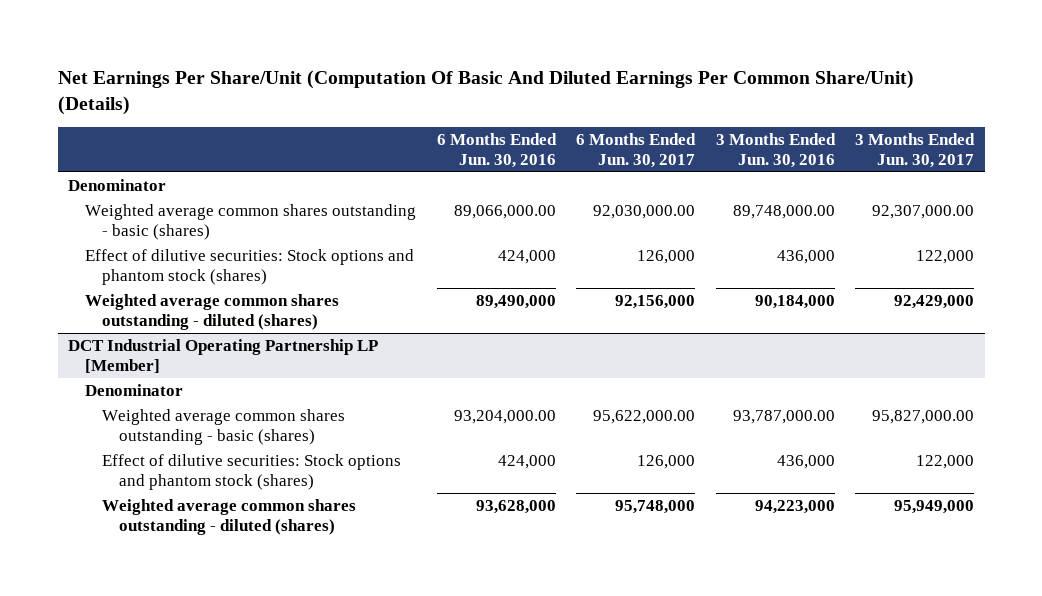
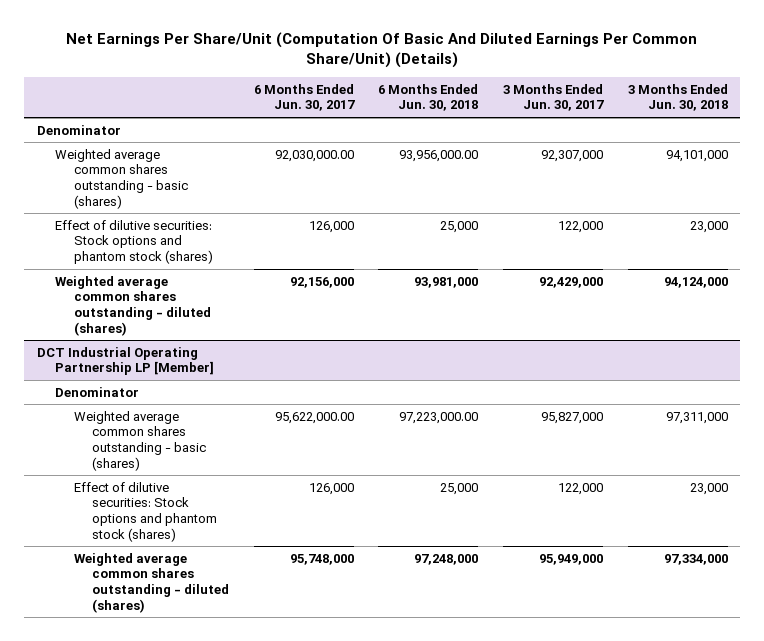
- | 6 Months Ended Jun. 30, 2016 | 6 Months Ended Jun. 30, 2017 | 3 Months Ended Jun. 30, 2016 | 3 Months Ended Jun. 30, 2017
+ | 6 Months Ended Jun. 30, 2017 | 6 Months Ended Jun. 30, 2018 | 3 Months Ended Jun. 30, 2017 | 3 Months Ended Jun. 30, 2018
- Weighted average common shares outstanding - basic (shares) | 89,066,000.00 | 92,030,000.00 | 89,748,000.00 | 92,307,000.00
+ Weighted average common shares outstanding - basic (shares) | 92,030,000.00 | 93,956,000.00 | 92,307,000 | 94,101,000
@ DCT Industrial Operating Partnership LP [Member]
- Weighted average common shares outstanding - basic (shares) | 93,204,000.00 | 95,622,000.00 | 93,787,000.00 | 95,827,000.00
+ Weighted average common shares outstanding - basic (shares) | 95,622,000.00 | 97,223,000.00 | 95,827,000 | 97,311,000

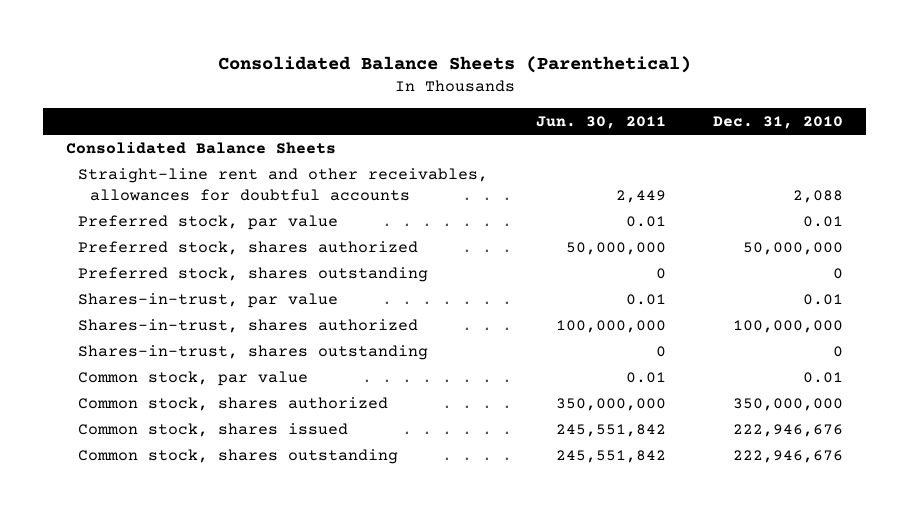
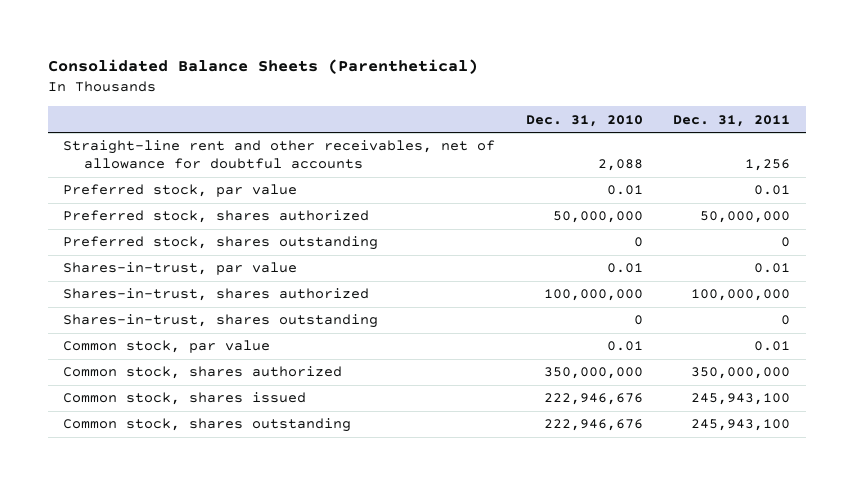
- | Jun. 30, 2011 | Dec. 31, 2010
+ | Dec. 31, 2010 | Dec. 31, 2011
- Consolidated Balance Sheets
- Straight-line rent and other receivables, allowances for doubtful accounts | 2,449 | 2,088
+ Straight-line rent and other receivables, net of allowance for doubtful accounts | 2,088 | 1,256

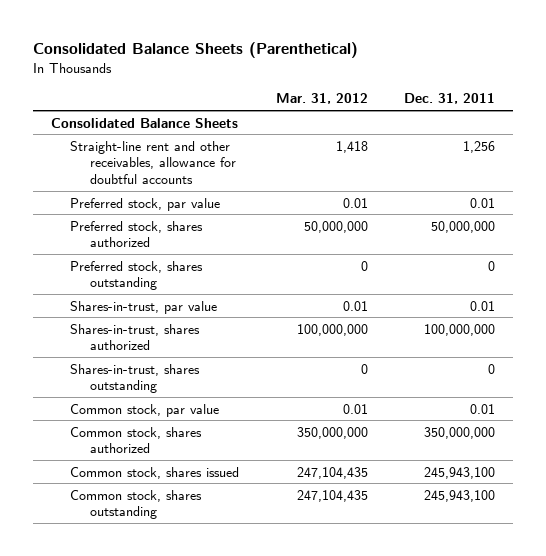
- | Dec. 31, 2010 | Dec. 31, 2011
+ | Mar. 31, 2012 | Dec. 31, 2011
- Straight-line rent and other receivables, net of allowance for doubtful accounts | 2,088 | 1,256
+ Consolidated Balance Sheets
+ Straight-line rent and other receivables, allowance for doubtful accounts | 1,418 | 1,256

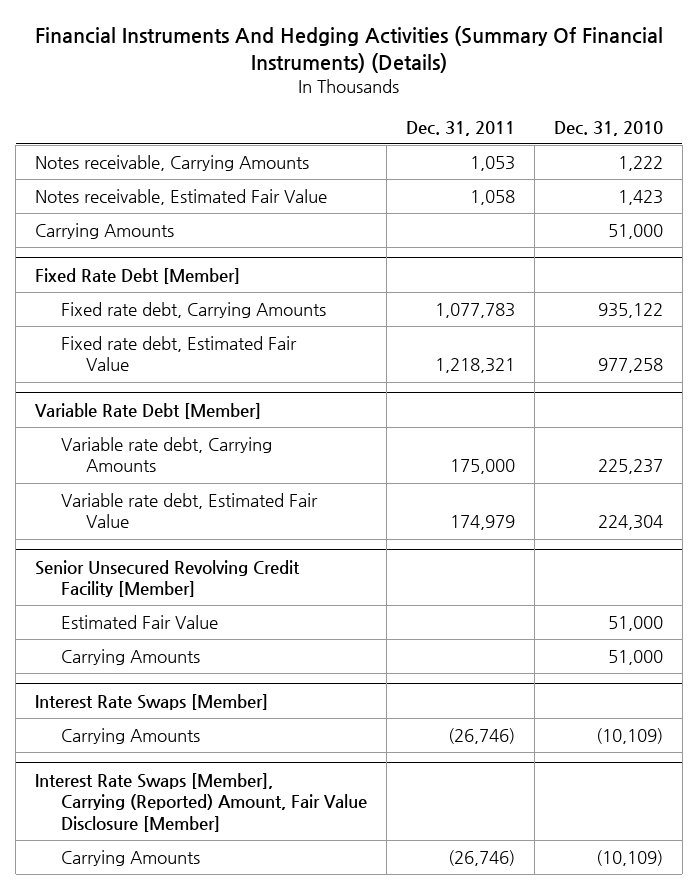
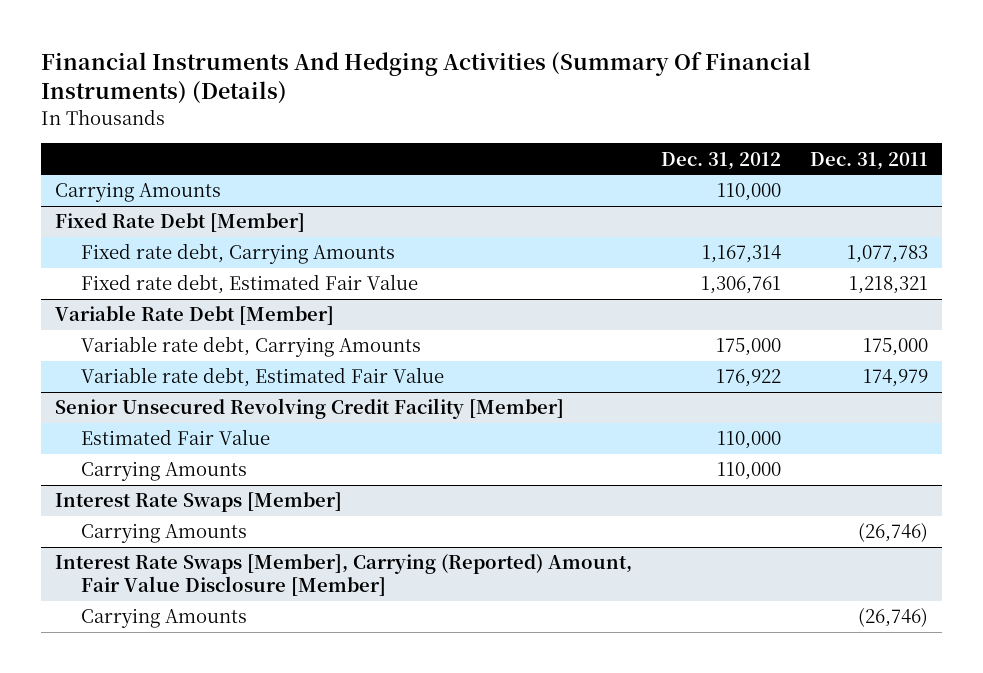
- | Dec. 31, 2011 | Dec. 31, 2010
+ | Dec. 31, 2012 | Dec. 31, 2011
- Notes receivable, Carrying Amounts | 1,053 | 1,222
- Notes receivable, Estimated Fair Value | 1,058 | 1,423

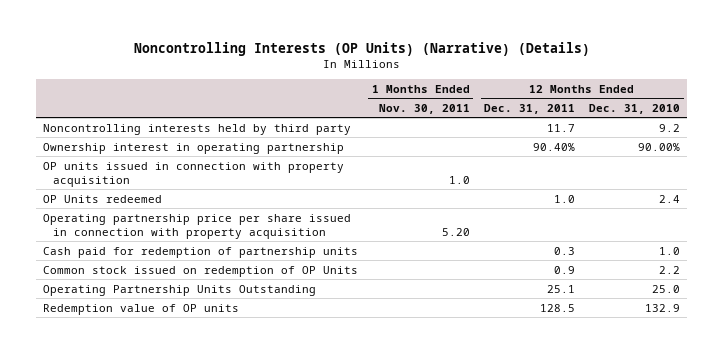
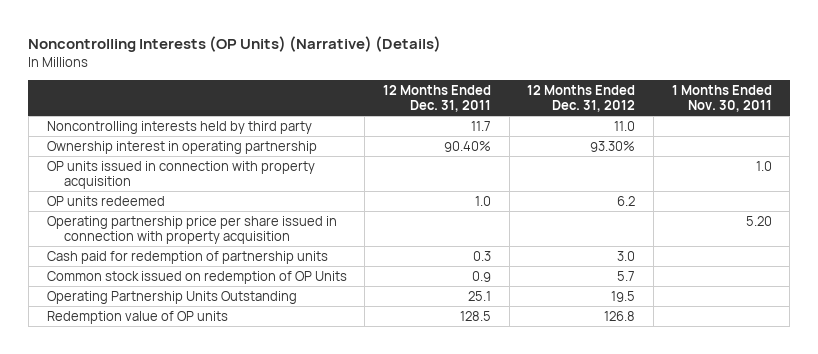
- | 1 Months Ended Nov. 30, 2011 | 12 Months Ended Dec. 31, 2011 | 12 Months Ended Dec. 31, 2010
+ | 12 Months Ended Dec. 31, 2011 | 12 Months Ended Dec. 31, 2012 | 1 Months Ended Nov. 30, 2011
- OP Units redeemed | | 1.0 | 2.4
+ OP units redeemed | 1.0 | 6.2 |

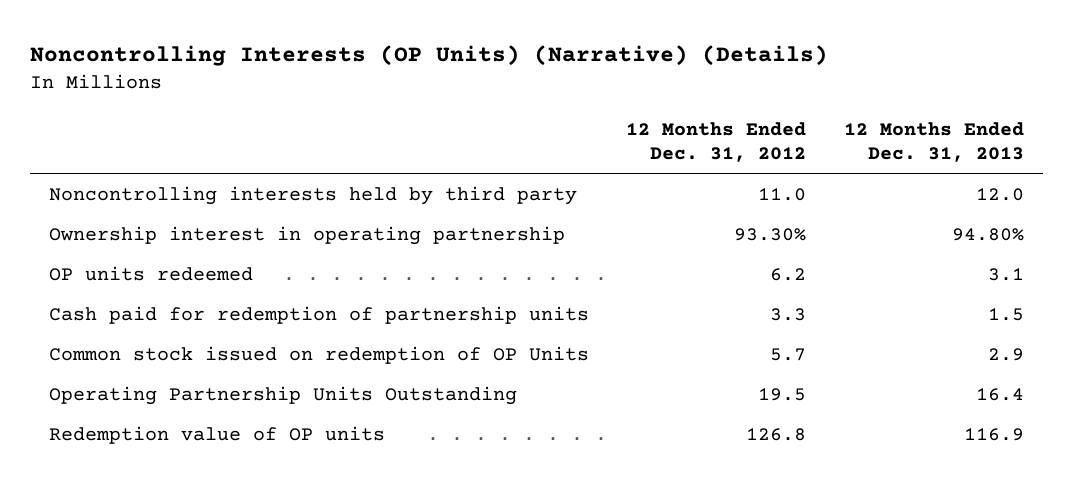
- | 12 Months Ended Dec. 31, 2011 | 12 Months Ended Dec. 31, 2012 | 1 Months Ended Nov. 30, 2011
+ | 12 Months Ended Dec. 31, 2012 | 12 Months Ended Dec. 31, 2013
- OP units issued in connection with property acquisition | | | 1.0
- Operating partnership price per share issued in connection with property acquisition | | | 5.20
- Cash paid for redemption of partnership units | 0.3 | 3.0 |
+ Cash paid for redemption of partnership units | 3.3 | 1.5

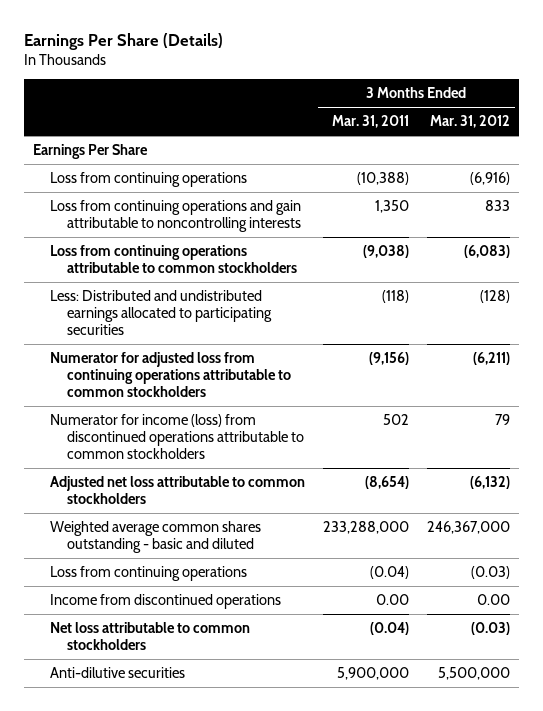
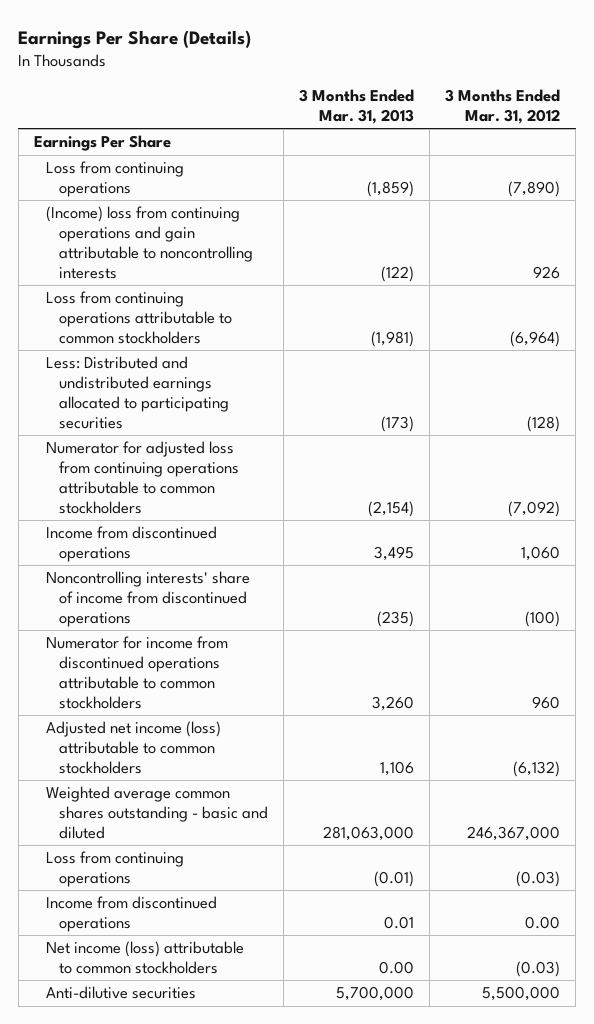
- | 3 Months Ended Mar. 31, 2011 | 3 Months Ended Mar. 31, 2012
+ | 3 Months Ended Mar. 31, 2013 | 3 Months Ended Mar. 31, 2012
- Loss from continuing operations | (10,388) | (6,916)
- Loss from continuing operations and gain attributable to noncontrolling interests | 1,350 | 833
- Loss from continuing operations attributable to common stockholders | (9,038) | (6,083)
+ Loss from continuing operations | (1,859) | (7,890)
+ (Income) loss from continuing operations and gain attributable to noncontrolling interests | (122) | 926
+ Loss from continuing operations attributable to common stockholders | (1,981) | (6,964)
- Numerator for adjusted loss from continuing operations attributable to common stockholders | (9,156) | (6,211)
- Numerator for income (loss) from discontinued operations attributable to common stockholders | 502 | 79
- Adjusted net loss attributable to common stockholders | (8,654) | (6,132)
+ Numerator for adjusted loss from continuing operations attributable to common stockholders | (2,154) | (7,092)
+ Income from discontinued operations | 3,495 | 1,060
+ Noncontrolling interests' share of income from discontinued operations | (235) | (100)
+ Numerator for income from discontinued operations attributable to common stockholders | 3,260 | 960
+ Adjusted net income (loss) attributable to common stockholders | 1,106 | (6,132)
- Net loss attributable to common stockholders | (0.04) | (0.03)
+ Net income (loss) attributable to common stockholders | 0.00 | (0.03)

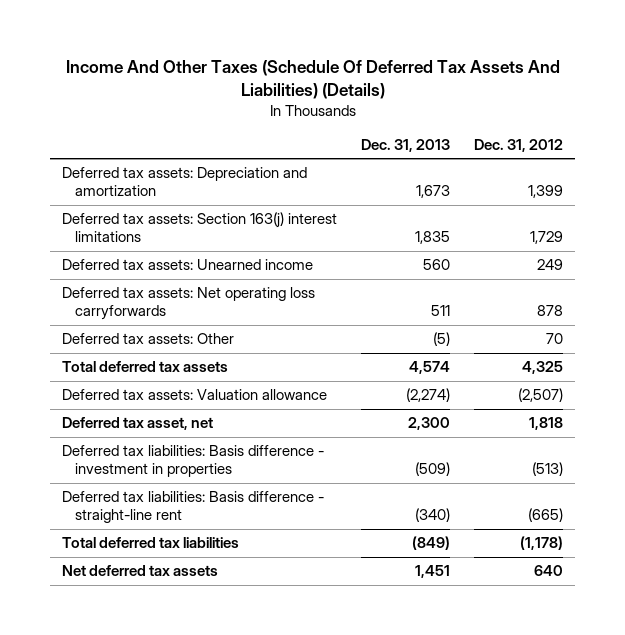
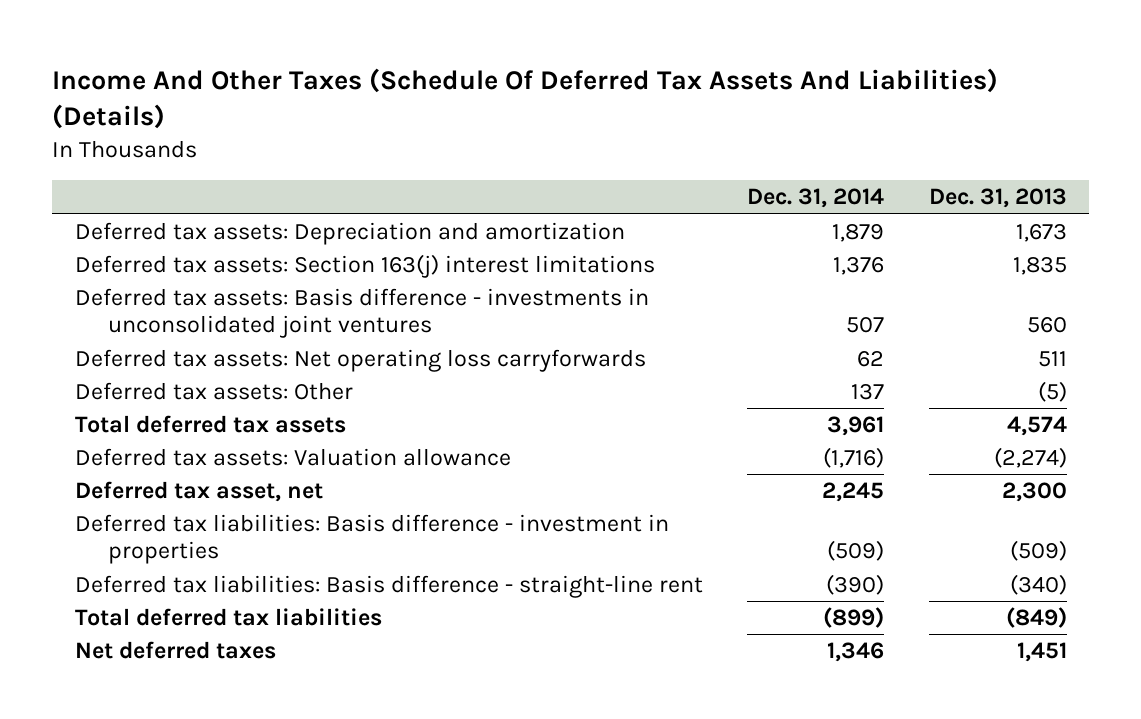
- | Dec. 31, 2013 | Dec. 31, 2012
+ | Dec. 31, 2014 | Dec. 31, 2013
- Deferred tax assets: Unearned income | 560 | 249
+ Deferred tax assets: Basis difference - investments in unconsolidated joint ventures | 507 | 560
- Net deferred tax assets | 1,451 | 640
+ Net deferred taxes | 1,346 | 1,451

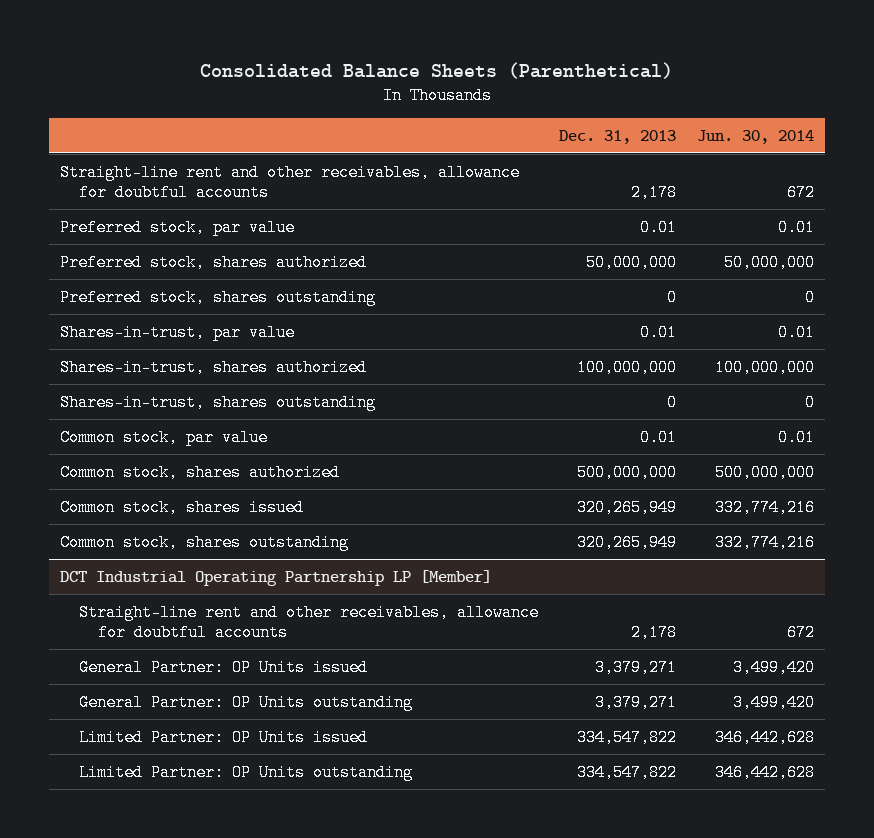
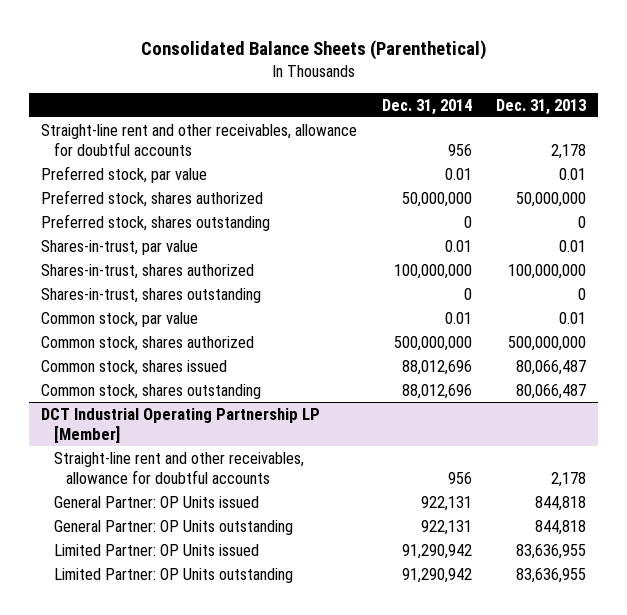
- | Dec. 31, 2013 | Jun. 30, 2014
+ | Dec. 31, 2014 | Dec. 31, 2013
- Common stock, shares issued | 320,265,949 | 332,774,216
- Common stock, shares outstanding | 320,265,949 | 332,774,216
+ Common stock, shares issued | 88,012,696 | 80,066,487
+ Common stock, shares outstanding | 88,012,696 | 80,066,487
@ DCT Industrial Operating Partnership LP [Member]
- General Partner: OP Units issued | 3,379,271 | 3,499,420
- General Partner: OP Units outstanding | 3,379,271 | 3,499,420
- Limited Partner: OP Units issued | 334,547,822 | 346,442,628
- Limited Partner: OP Units outstanding | 334,547,822 | 346,442,628
+ General Partner: OP Units issued | 922,131 | 844,818
+ General Partner: OP Units outstanding | 922,131 | 844,818
+ Limited Partner: OP Units issued | 91,290,942 | 83,636,955
+ Limited Partner: OP Units outstanding | 91,290,942 | 83,636,955

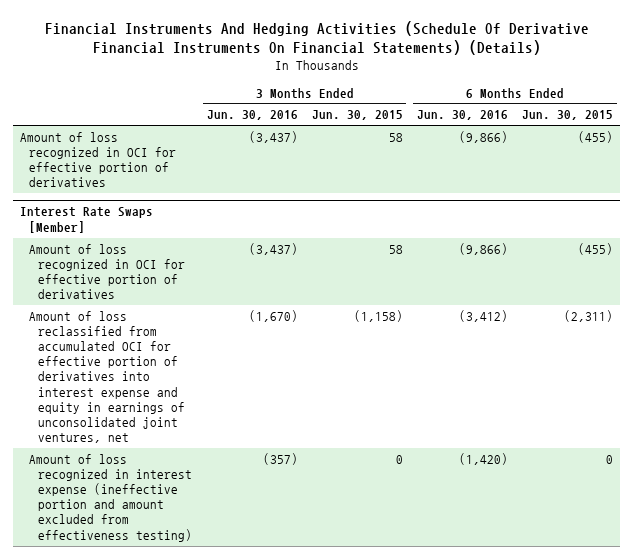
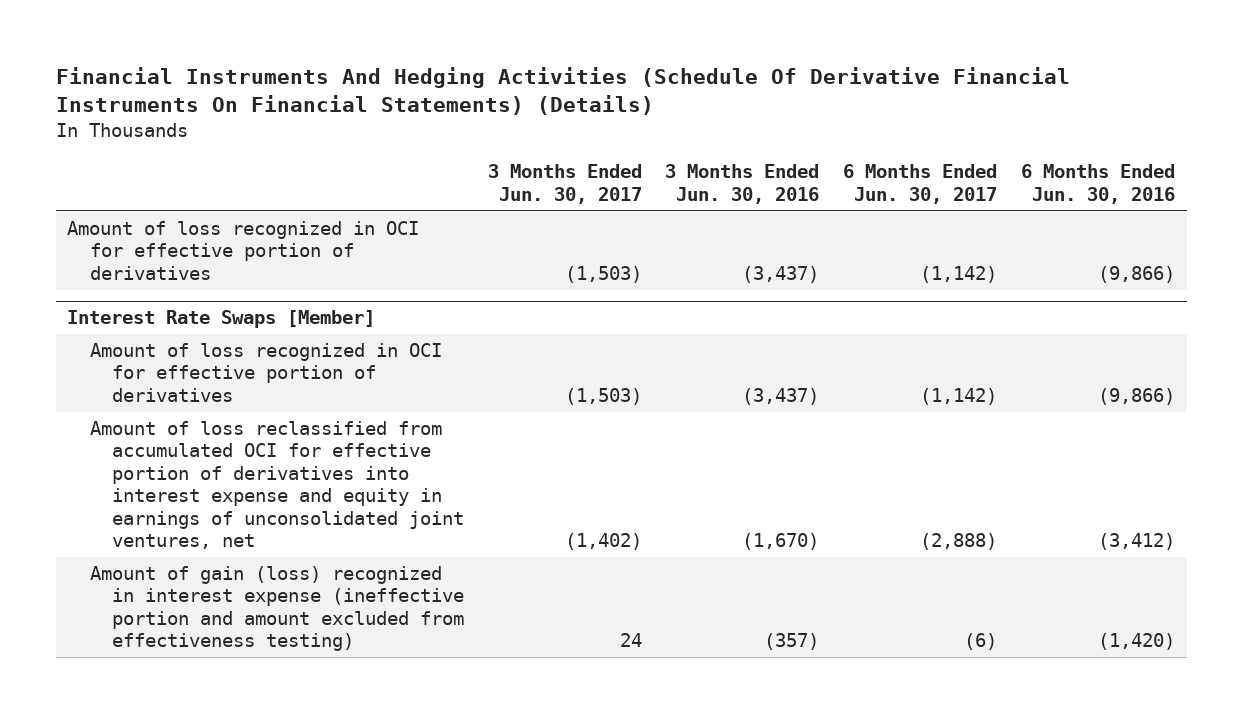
- | 3 Months Ended Jun. 30, 2016 | 3 Months Ended Jun. 30, 2015 | 6 Months Ended Jun. 30, 2016 | 6 Months Ended Jun. 30, 2015
+ | 3 Months Ended Jun. 30, 2017 | 3 Months Ended Jun. 30, 2016 | 6 Months Ended Jun. 30, 2017 | 6 Months Ended Jun. 30, 2016
@ Interest Rate Swaps [Member]
- Amount of loss recognized in interest expense (ineffective portion and amount excluded from effectiveness testing) | (357) | 0 | (1,420) | 0
+ Amount of gain (loss) recognized in interest expense (ineffective portion and amount excluded from effectiveness testing) | 24 | (357) | (6) | (1,420)

